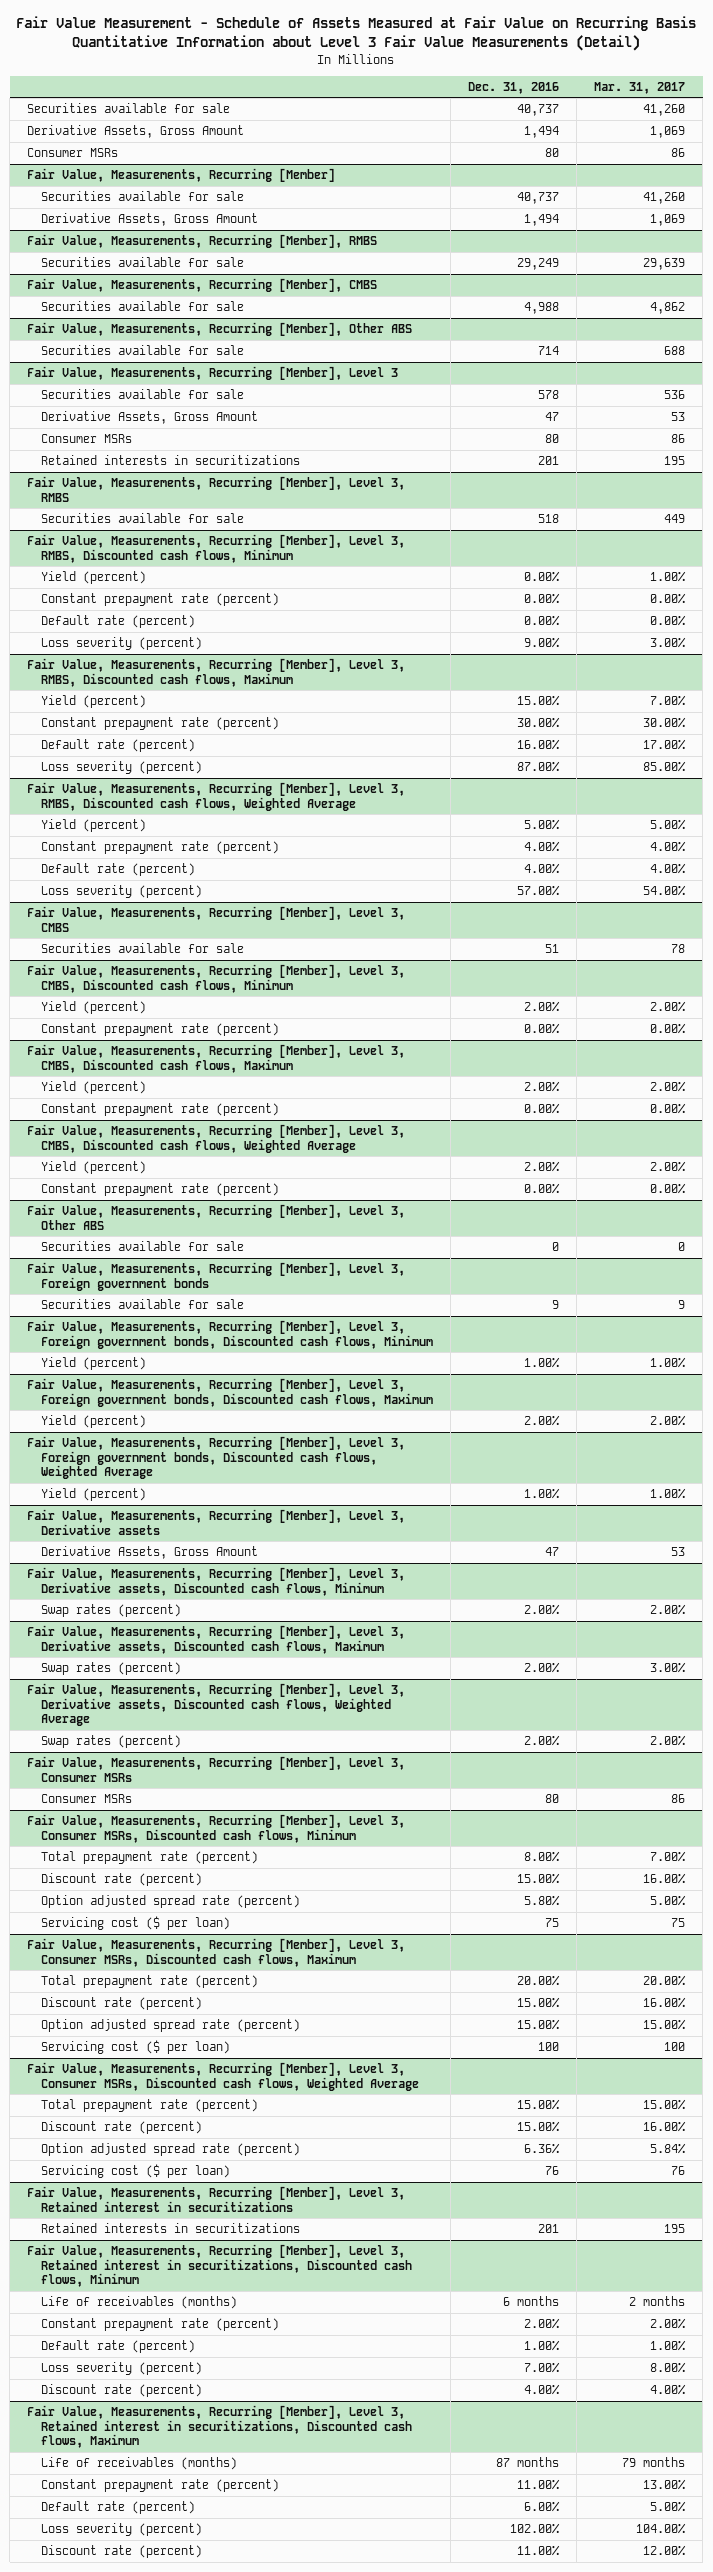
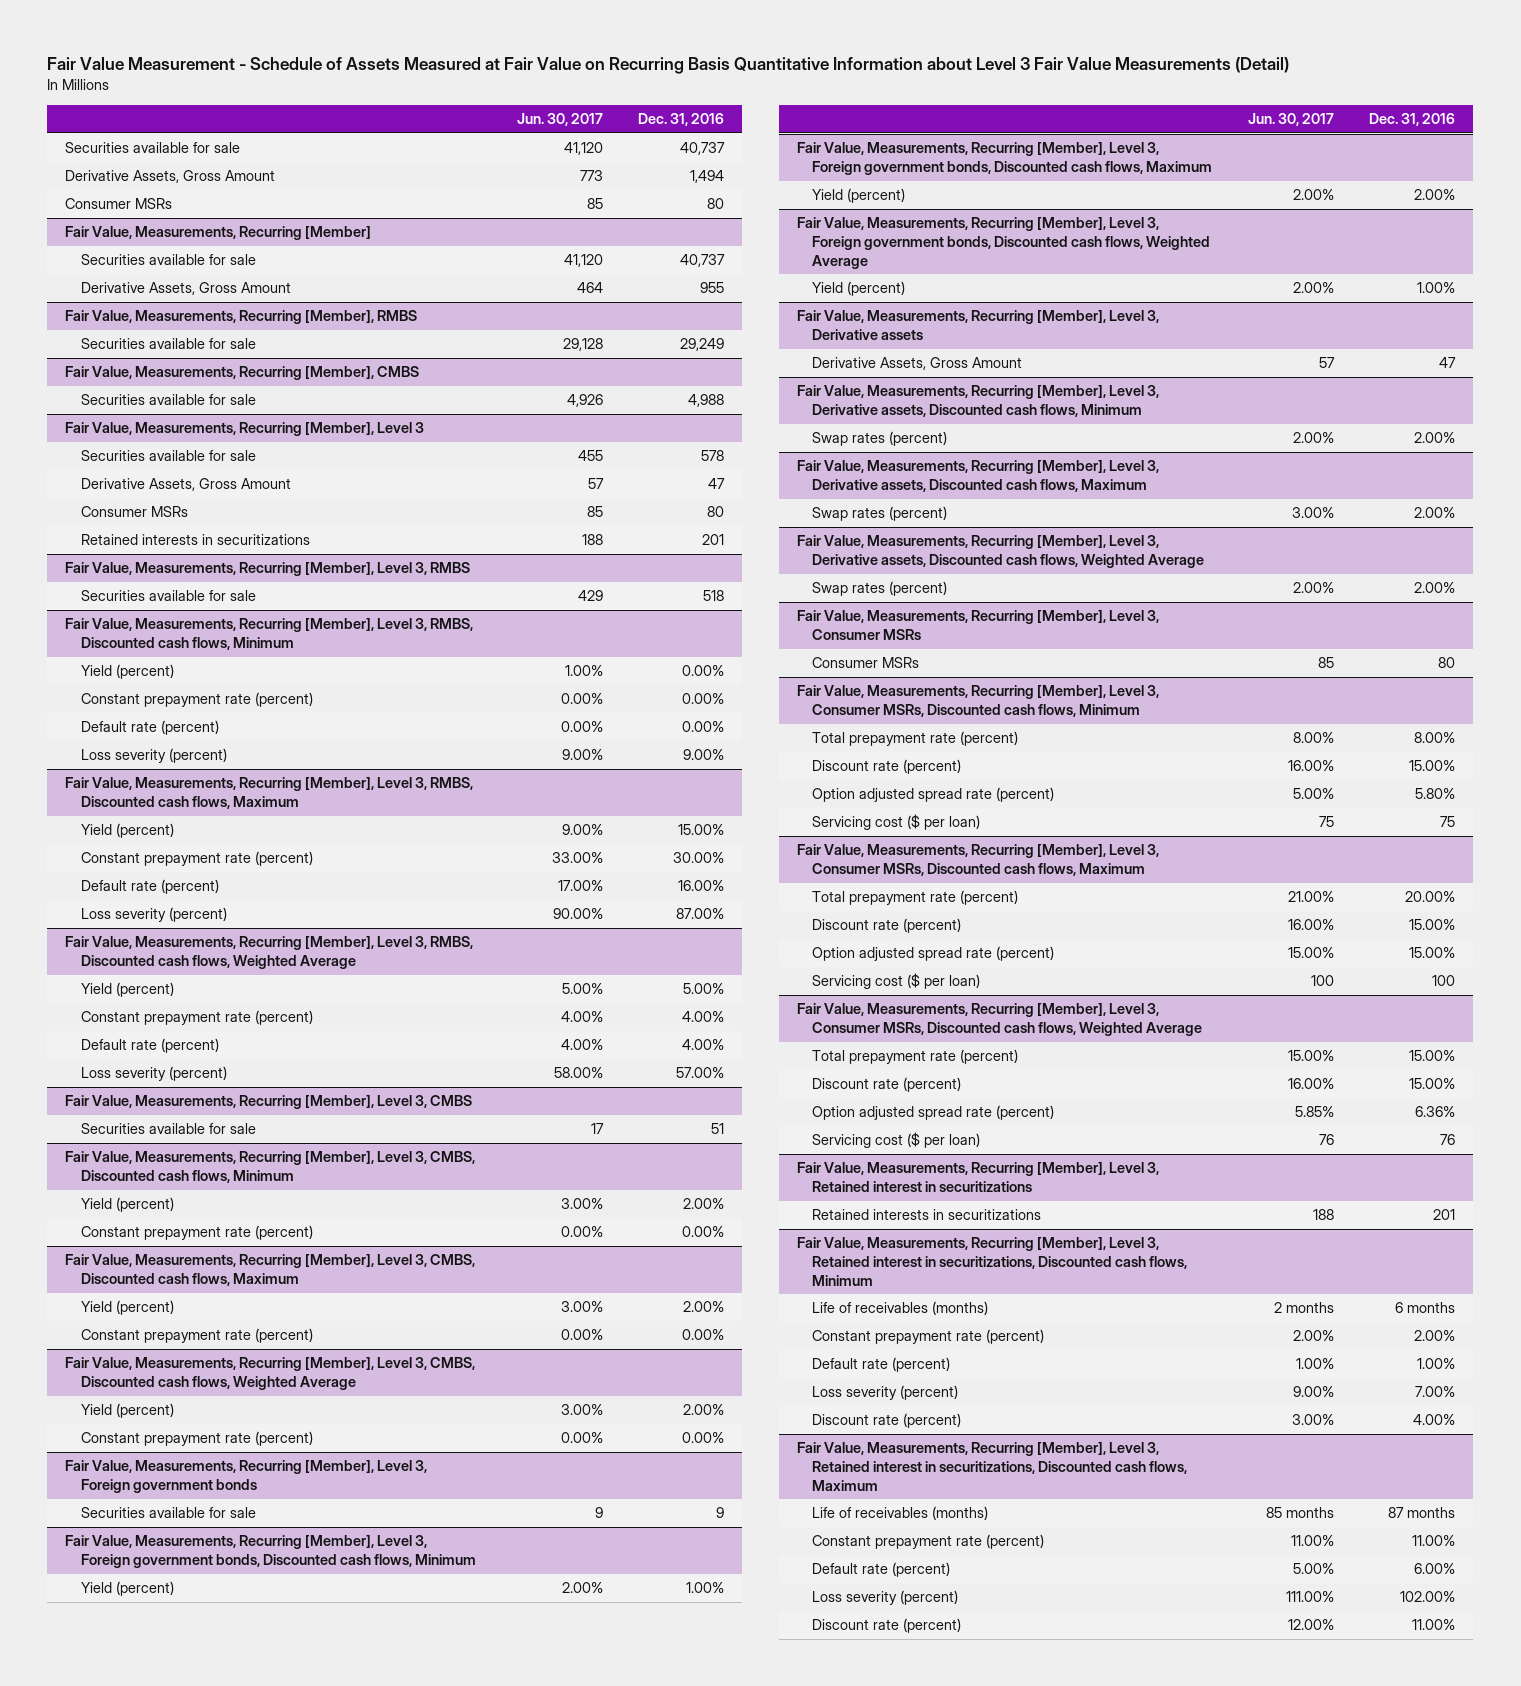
- | Dec. 31, 2016 | Mar. 31, 2017
+ | Jun. 30, 2017 | Dec. 31, 2016
@ Fair Value, Measurements, Recurring [Member]
- Derivative Assets, Gross Amount | 1,494 | 1,069
+ Derivative Assets, Gross Amount | 464 | 955
- Fair Value, Measurements, Recurring [Member], Other ABS
- Securities available for sale | 714 | 688
- Fair Value, Measurements, Recurring [Member], Level 3, Other ABS
- Securities available for sale | 0 | 0

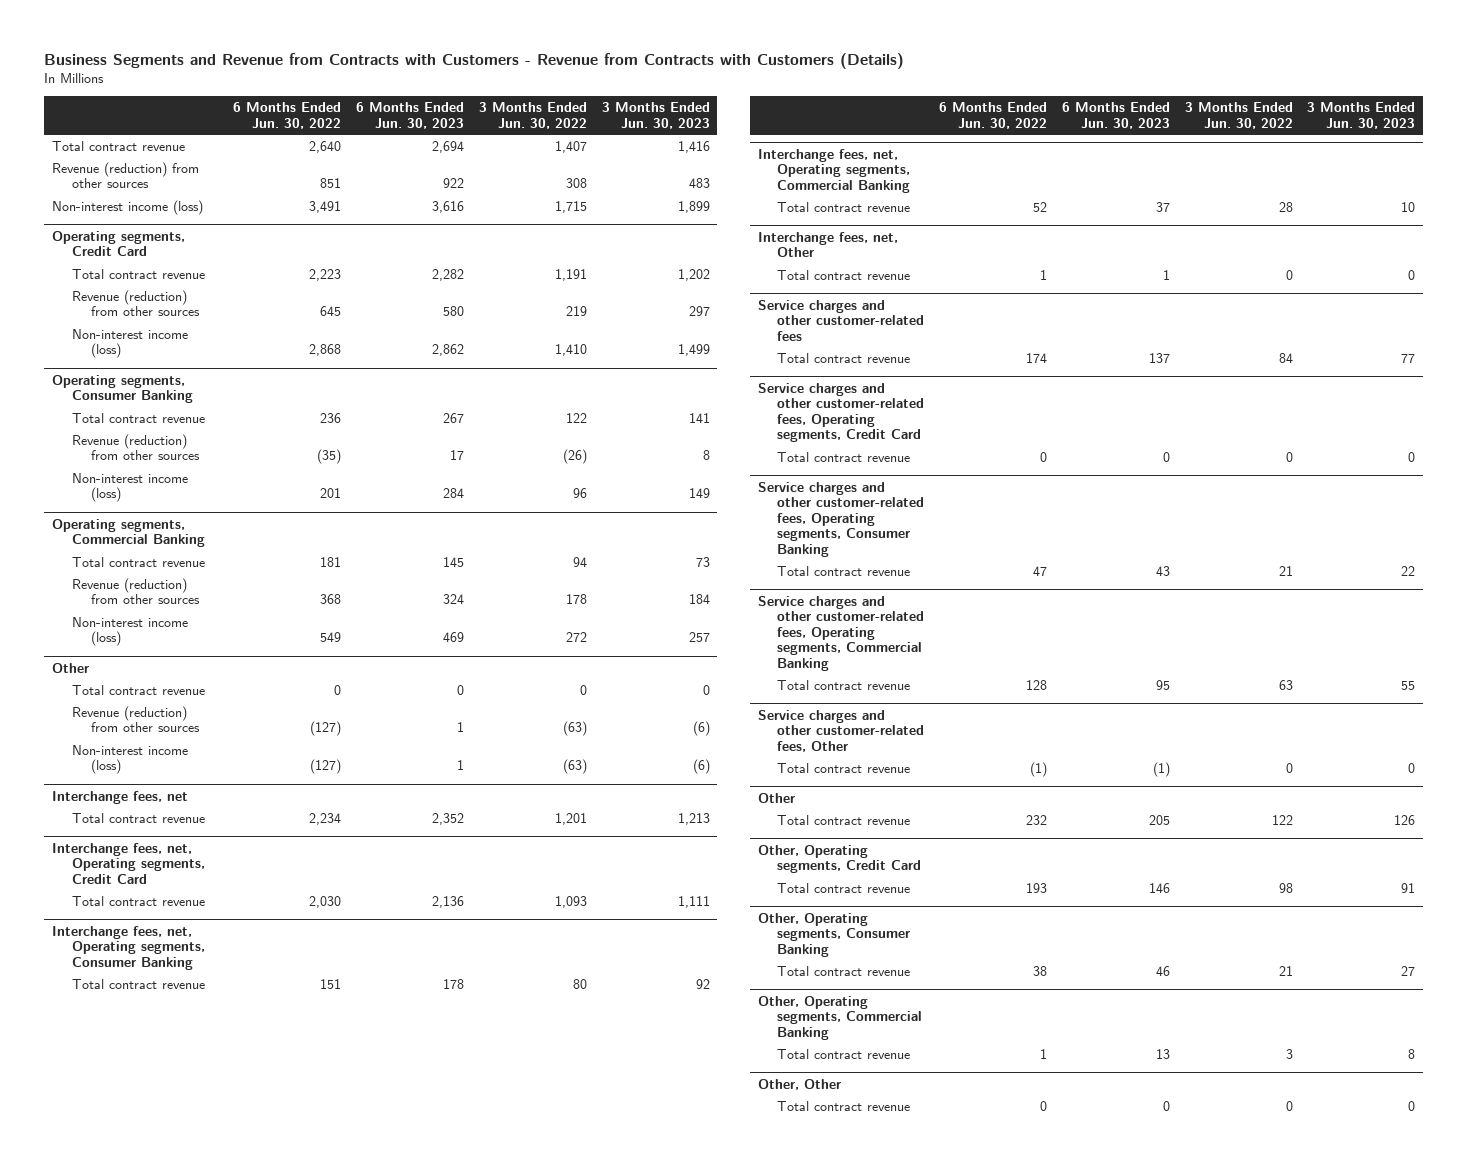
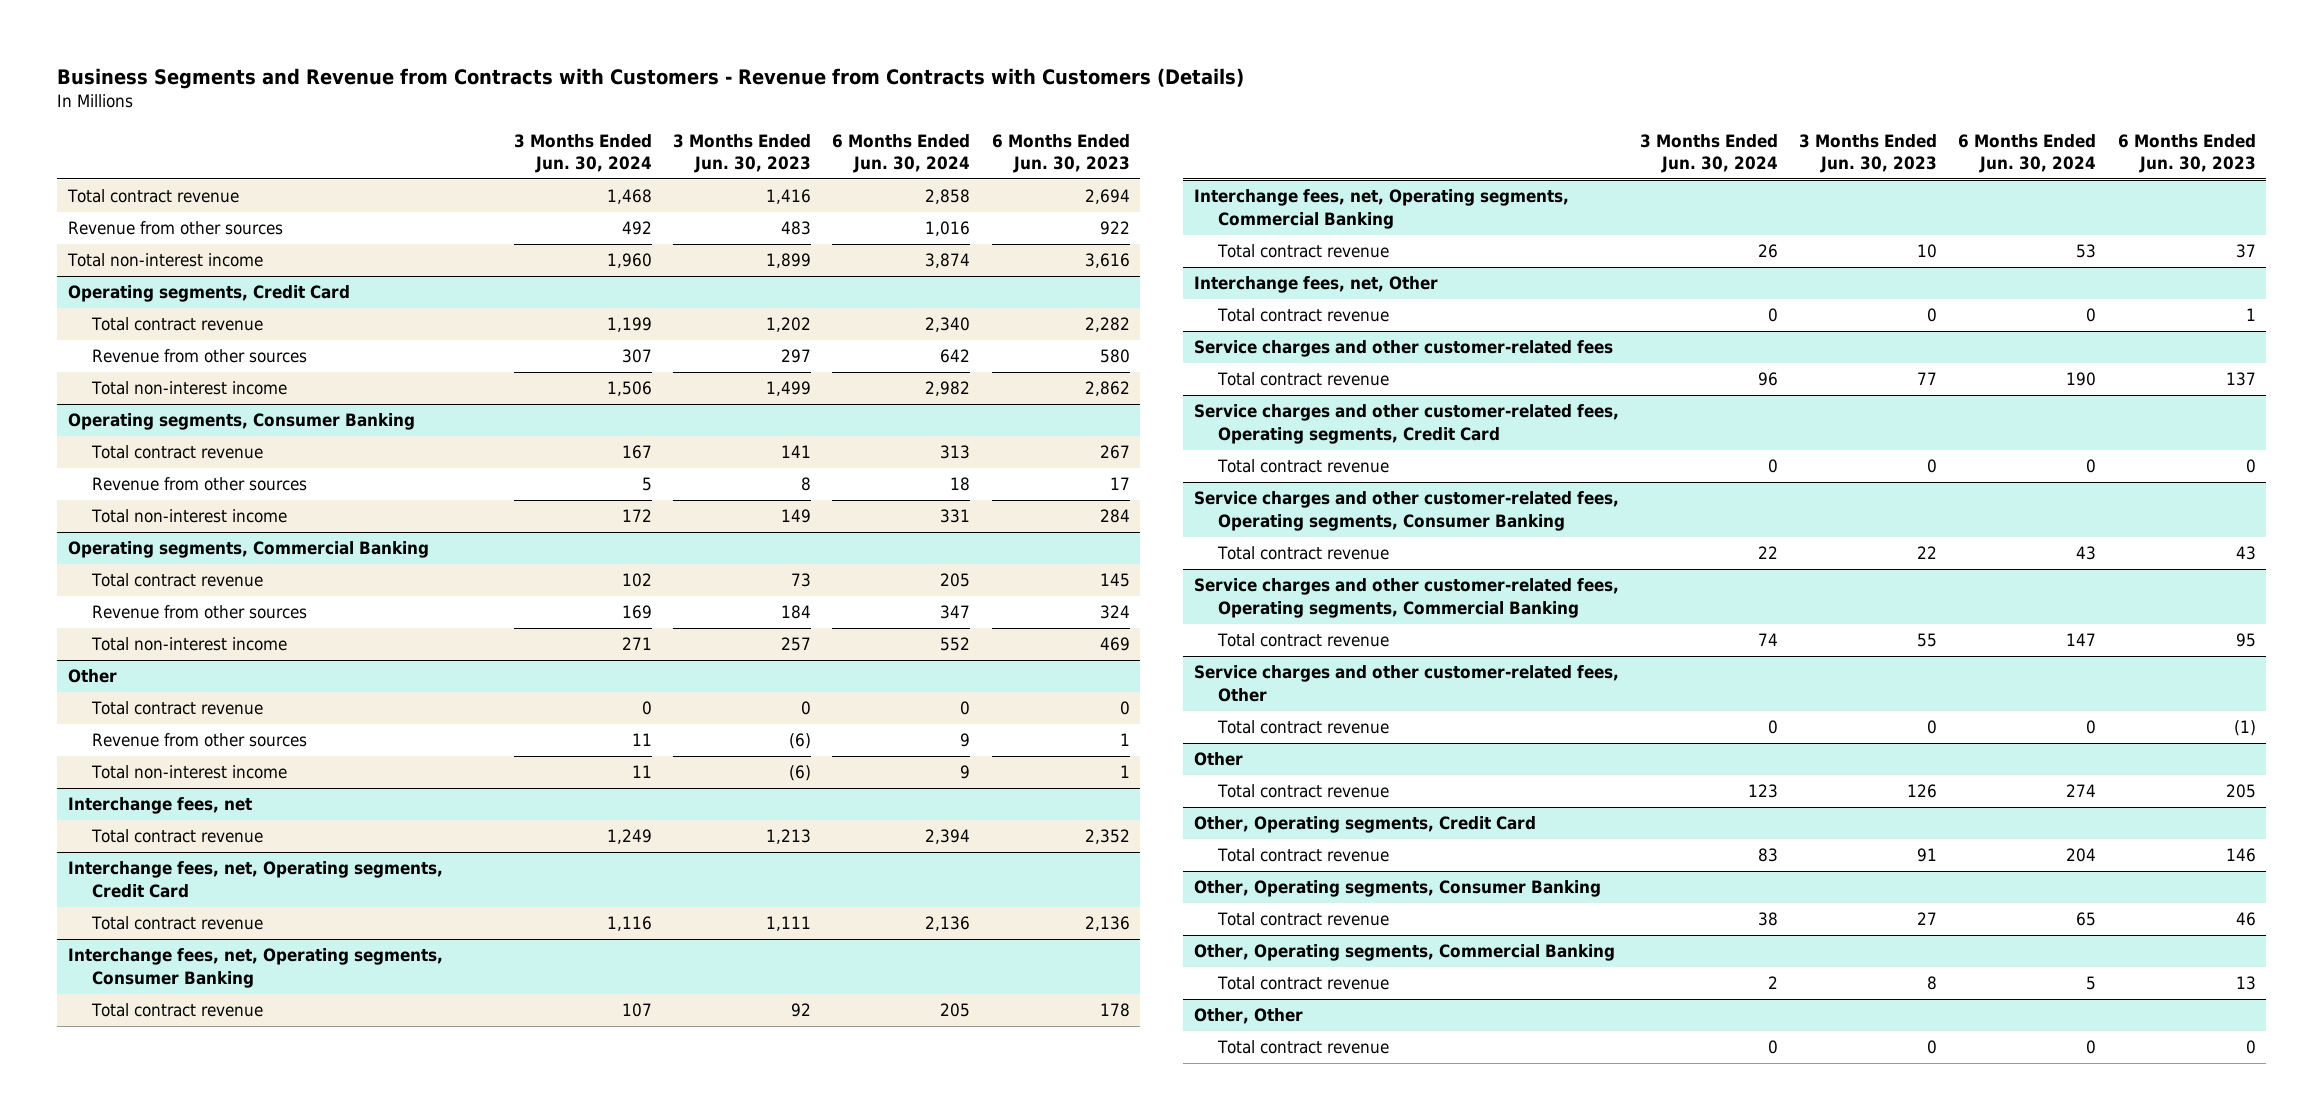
- | 6 Months Ended Jun. 30, 2022 | 6 Months Ended Jun. 30, 2023 | 3 Months Ended Jun. 30, 2022 | 3 Months Ended Jun. 30, 2023
+ | 3 Months Ended Jun. 30, 2024 | 3 Months Ended Jun. 30, 2023 | 6 Months Ended Jun. 30, 2024 | 6 Months Ended Jun. 30, 2023
- Revenue (reduction) from other sources | 851 | 922 | 308 | 483
- Non-interest income (loss) | 3,491 | 3,616 | 1,715 | 1,899
+ Revenue from other sources | 492 | 483 | 1,016 | 922
+ Total non-interest income | 1,960 | 1,899 | 3,874 | 3,616
@ Operating segments, Credit Card
- Revenue (reduction) from other sources | 645 | 580 | 219 | 297
- Non-interest income (loss) | 2,868 | 2,862 | 1,410 | 1,499
+ Revenue from other sources | 307 | 297 | 642 | 580
+ Total non-interest income | 1,506 | 1,499 | 2,982 | 2,862
@ Operating segments, Consumer Banking
- Revenue (reduction) from other sources | (35) | 17 | (26) | 8
- Non-interest income (loss) | 201 | 284 | 96 | 149
+ Revenue from other sources | 5 | 8 | 18 | 17
+ Total non-interest income | 172 | 149 | 331 | 284
@ Operating segments, Commercial Banking
- Revenue (reduction) from other sources | 368 | 324 | 178 | 184
- Non-interest income (loss) | 549 | 469 | 272 | 257
+ Revenue from other sources | 169 | 184 | 347 | 324
+ Total non-interest income | 271 | 257 | 552 | 469
@ Other
- Revenue (reduction) from other sources | (127) | 1 | (63) | (6)
- Non-interest income (loss) | (127) | 1 | (63) | (6)
+ Revenue from other sources | 11 | (6) | 9 | 1
+ Total non-interest income | 11 | (6) | 9 | 1

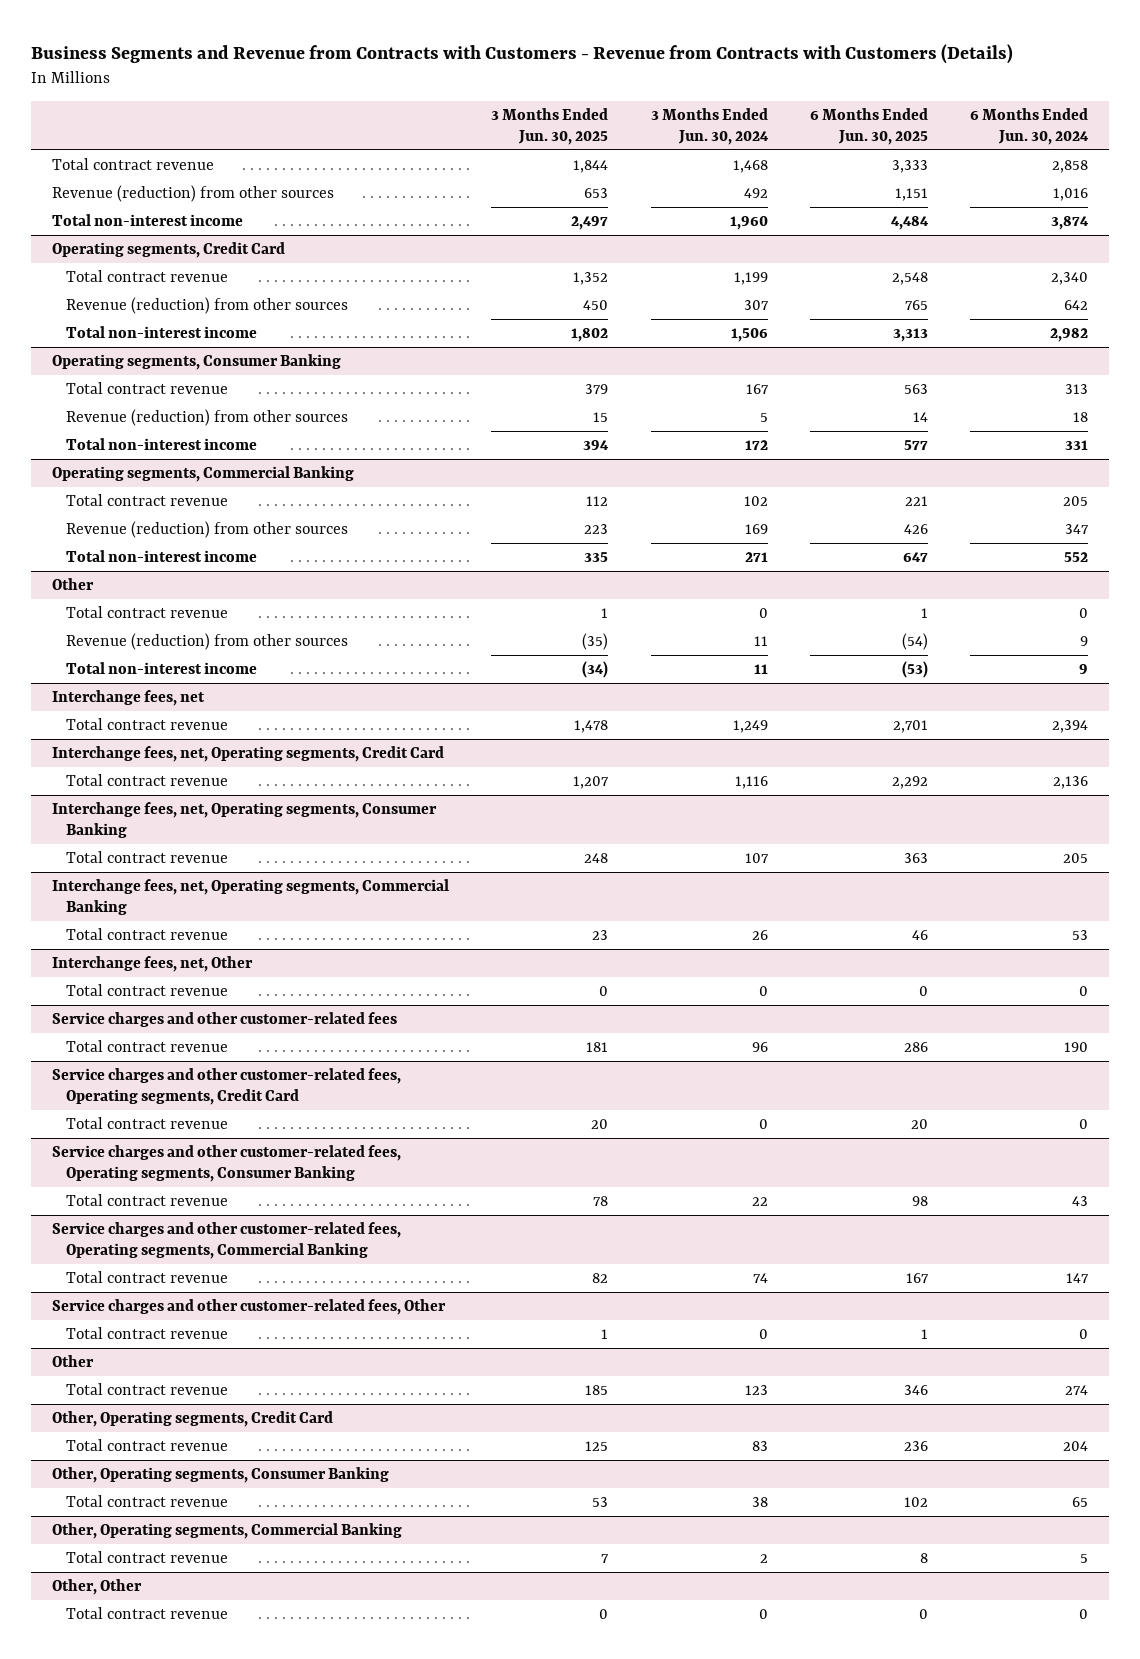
- | 3 Months Ended Jun. 30, 2024 | 3 Months Ended Jun. 30, 2023 | 6 Months Ended Jun. 30, 2024 | 6 Months Ended Jun. 30, 2023
+ | 3 Months Ended Jun. 30, 2025 | 3 Months Ended Jun. 30, 2024 | 6 Months Ended Jun. 30, 2025 | 6 Months Ended Jun. 30, 2024
- Revenue from other sources | 492 | 483 | 1,016 | 922
+ Revenue (reduction) from other sources | 653 | 492 | 1,151 | 1,016
@ Operating segments, Credit Card
- Revenue from other sources | 307 | 297 | 642 | 580
+ Revenue (reduction) from other sources | 450 | 307 | 765 | 642
@ Operating segments, Consumer Banking
- Revenue from other sources | 5 | 8 | 18 | 17
+ Revenue (reduction) from other sources | 15 | 5 | 14 | 18
@ Operating segments, Commercial Banking
- Revenue from other sources | 169 | 184 | 347 | 324
+ Revenue (reduction) from other sources | 223 | 169 | 426 | 347
@ Other
- Revenue from other sources | 11 | (6) | 9 | 1
+ Revenue (reduction) from other sources | (35) | 11 | (54) | 9

